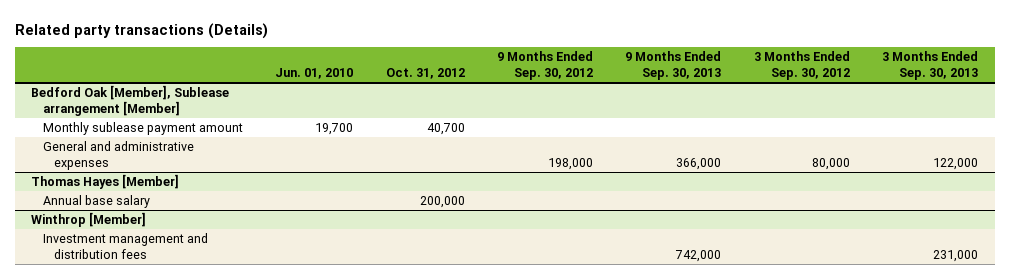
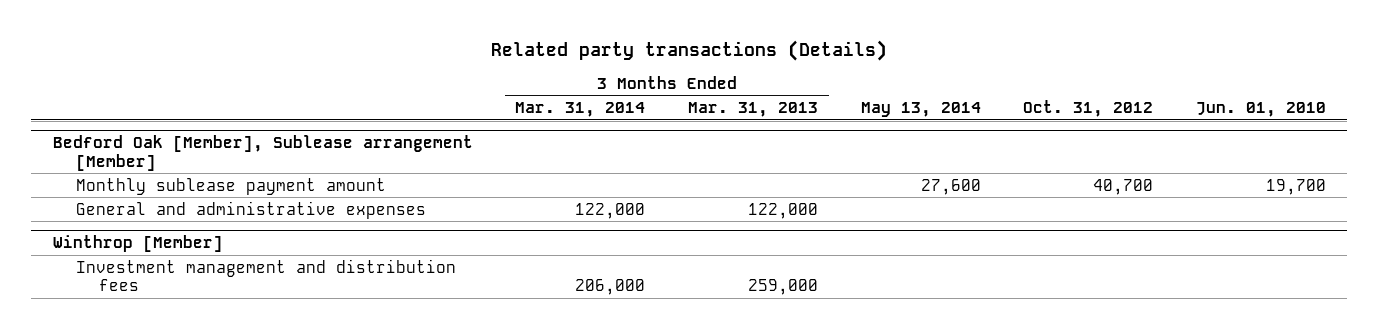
- | Jun. 01, 2010 | Oct. 31, 2012 | 9 Months Ended Sep. 30, 2012 | 9 Months Ended Sep. 30, 2013 | 3 Months Ended Sep. 30, 2012 | 3 Months Ended Sep. 30, 2013
+ | 3 Months Ended Mar. 31, 2014 | 3 Months Ended Mar. 31, 2013 | May 13, 2014 | Oct. 31, 2012 | Jun. 01, 2010
- Thomas Hayes [Member]
- Annual base salary | | 200,000 | | | |

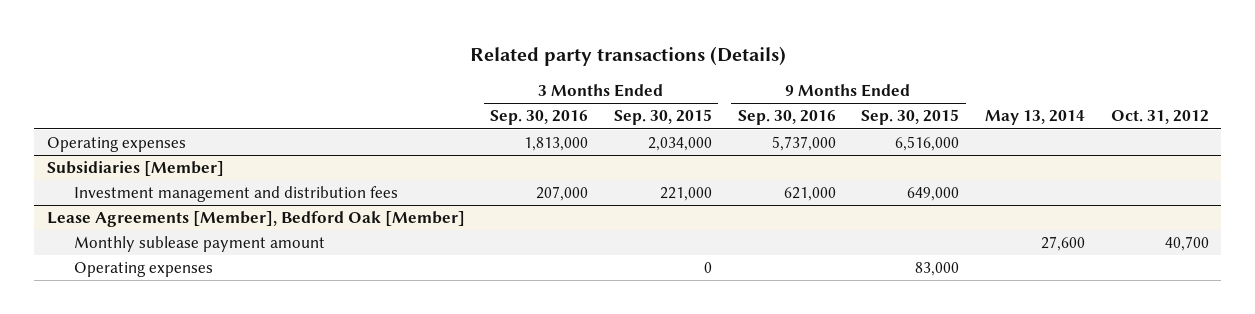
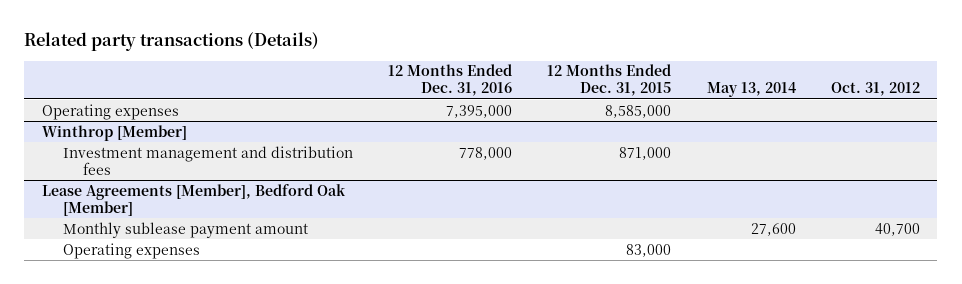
- | 3 Months Ended Sep. 30, 2016 | 3 Months Ended Sep. 30, 2015 | 9 Months Ended Sep. 30, 2016 | 9 Months Ended Sep. 30, 2015 | May 13, 2014 | Oct. 31, 2012
+ | 12 Months Ended Dec. 31, 2016 | 12 Months Ended Dec. 31, 2015 | May 13, 2014 | Oct. 31, 2012
- Subsidiaries [Member]
+ Winthrop [Member]

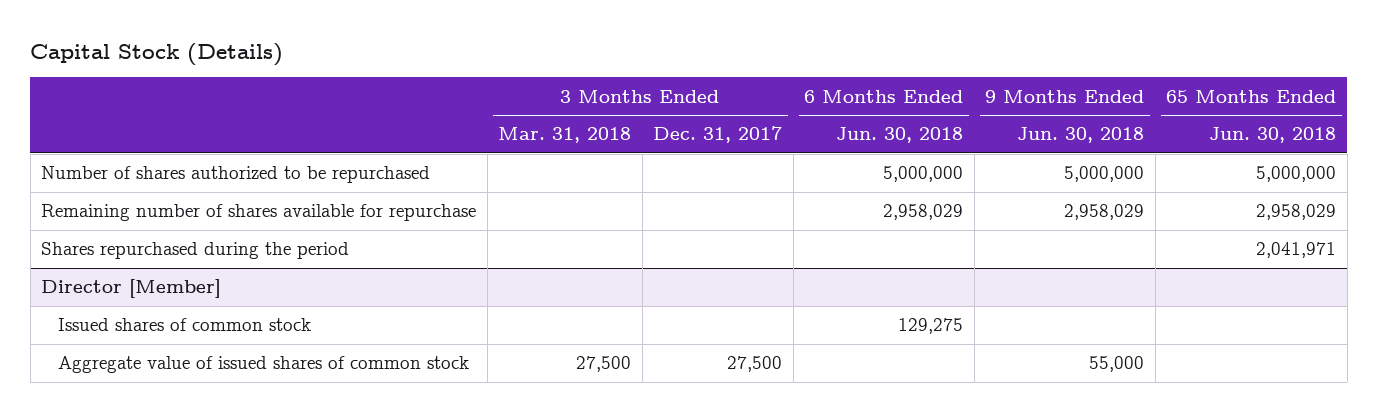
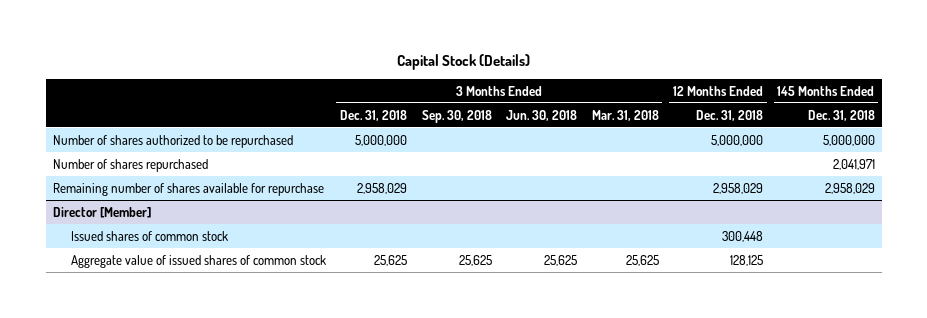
- | 3 Months Ended Mar. 31, 2018 | 3 Months Ended Dec. 31, 2017 | 6 Months Ended Jun. 30, 2018 | 9 Months Ended Jun. 30, 2018 | 65 Months Ended Jun. 30, 2018
+ | 3 Months Ended Dec. 31, 2018 | 3 Months Ended Sep. 30, 2018 | 3 Months Ended Jun. 30, 2018 | 3 Months Ended Mar. 31, 2018 | 12 Months Ended Dec. 31, 2018 | 145 Months Ended Dec. 31, 2018
+ Number of shares repurchased | | | | | | 2,041,971
- Shares repurchased during the period | | | | | 2,041,971
@ Director [Member]
- Aggregate value of issued shares of common stock | 27,500 | 27,500 | | 55,000 |
+ Aggregate value of issued shares of common stock | 25,625 | 25,625 | 25,625 | 25,625 | 128,125 |

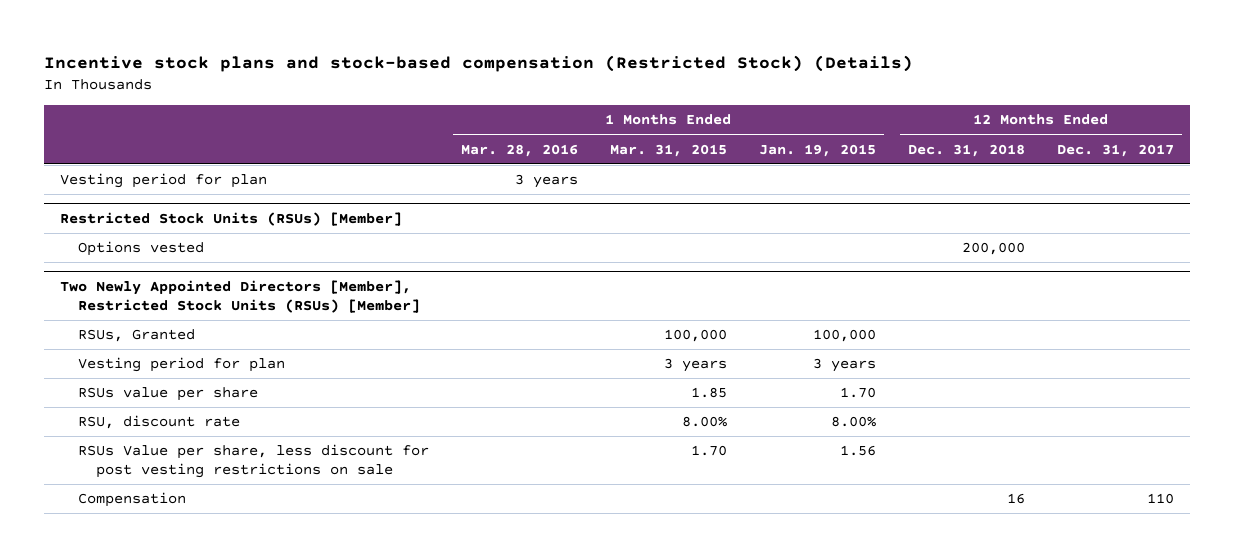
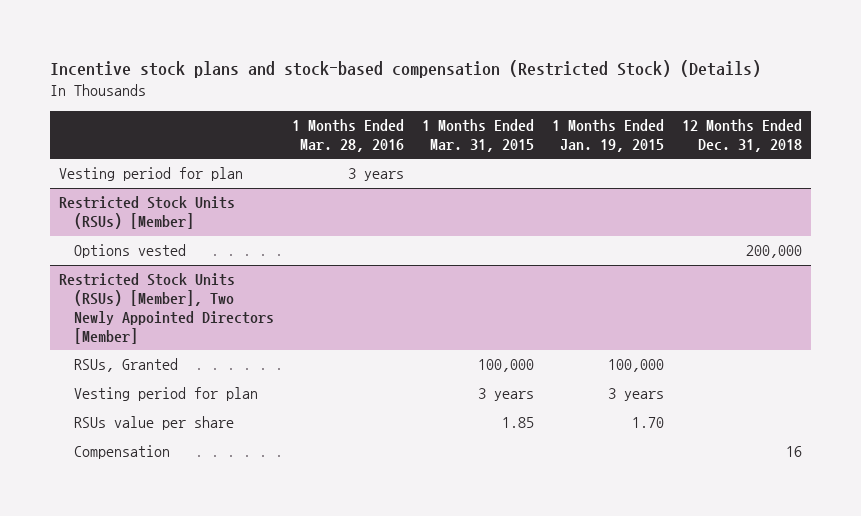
- | 1 Months Ended Mar. 28, 2016 | 1 Months Ended Mar. 31, 2015 | 1 Months Ended Jan. 19, 2015 | 12 Months Ended Dec. 31, 2018 | 12 Months Ended Dec. 31, 2017
+ | 1 Months Ended Mar. 28, 2016 | 1 Months Ended Mar. 31, 2015 | 1 Months Ended Jan. 19, 2015 | 12 Months Ended Dec. 31, 2018
- Two Newly Appointed Directors [Member], Restricted Stock Units (RSUs) [Member]
+ Restricted Stock Units (RSUs) [Member], Two Newly Appointed Directors [Member]
- RSU, discount rate | | 8.00% | 8.00% | |
- RSUs Value per share, less discount for post vesting restrictions on sale | | 1.70 | 1.56 | |

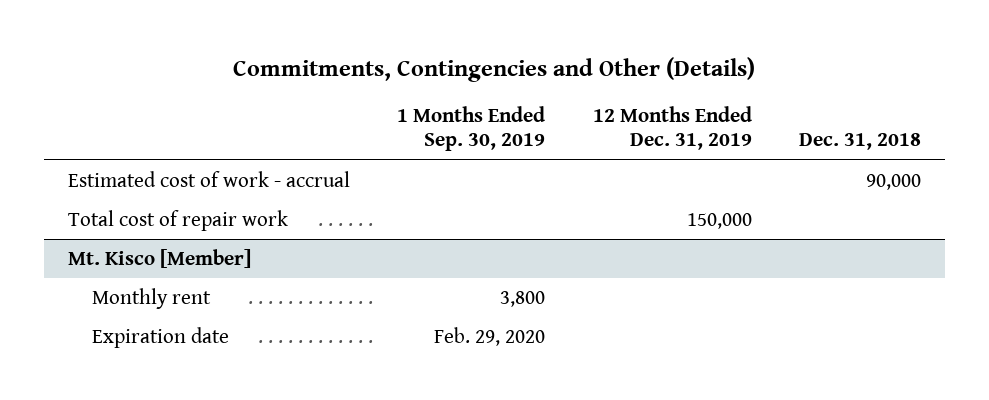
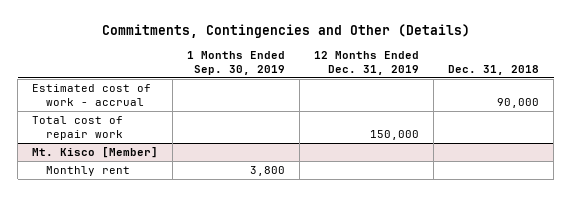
@ Mt. Kisco [Member]
- Expiration date | Feb. 29, 2020 | |

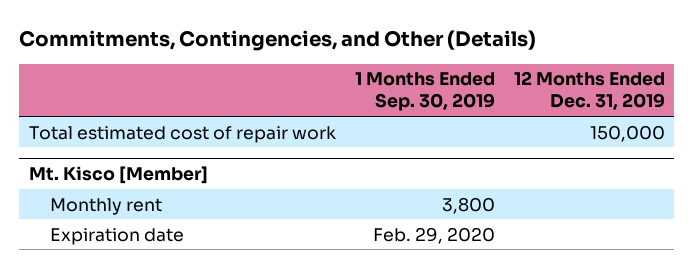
- Commitments, Contingencies and Other (Details)
+ Commitments, Contingencies, and Other (Details)
- | 1 Months Ended Sep. 30, 2019 | 12 Months Ended Dec. 31, 2019 | Dec. 31, 2018
+ | 1 Months Ended Sep. 30, 2019 | 12 Months Ended Dec. 31, 2019
- Estimated cost of work - accrual | | | 90,000
- Total cost of repair work | | 150,000 |
+ Total estimated cost of repair work | | 150,000
@ Mt. Kisco [Member]
+ Expiration date | Feb. 29, 2020 |

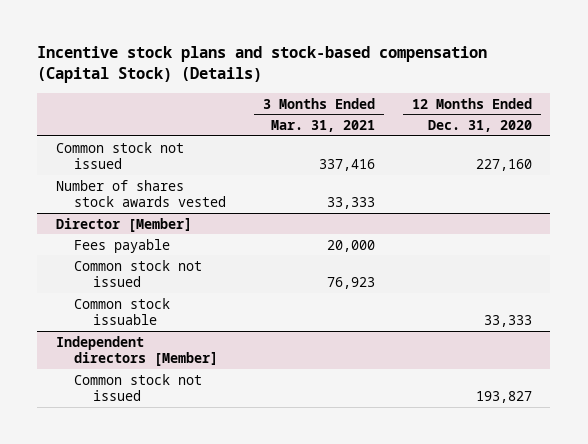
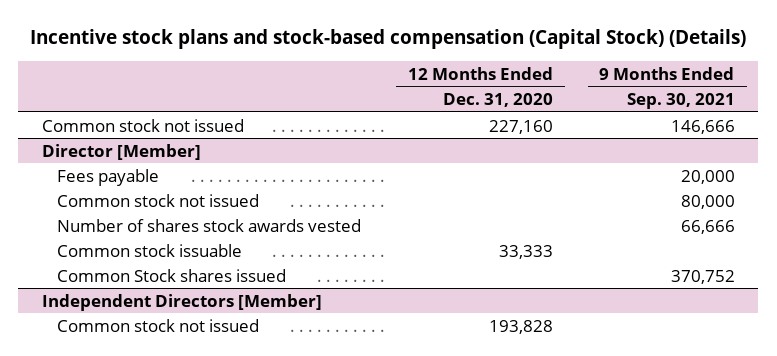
- | 3 Months Ended Mar. 31, 2021 | 12 Months Ended Dec. 31, 2020
+ | 12 Months Ended Dec. 31, 2020 | 9 Months Ended Sep. 30, 2021
- Number of shares stock awards vested | 33,333 |
@ Director [Member]
+ Number of shares stock awards vested | | 66,666
- Independent directors [Member]
- Common stock not issued | | 193,827
@ Director [Member]
+ Common Stock shares issued | | 370,752
+ Independent Directors [Member]
+ Common stock not issued | 193,828 |

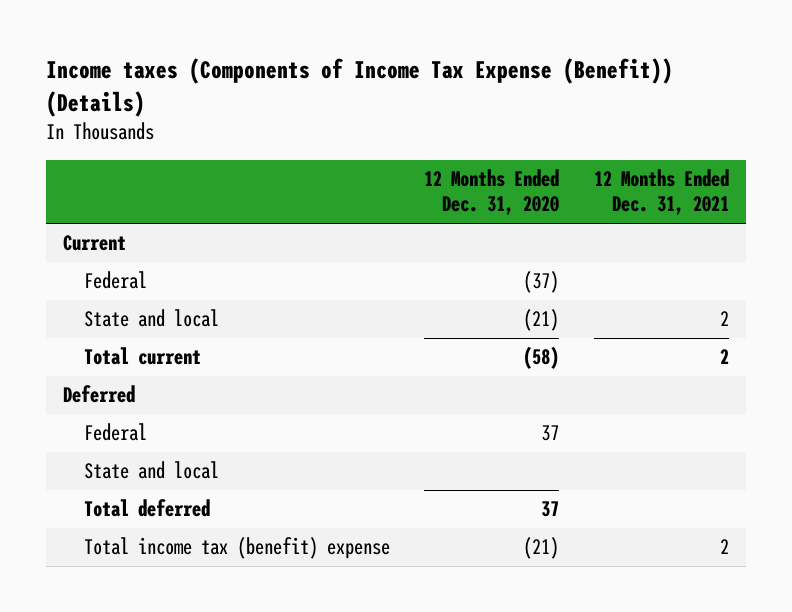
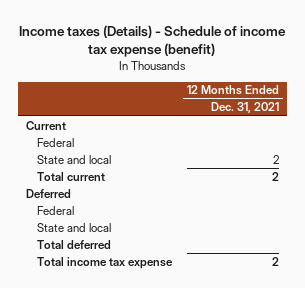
- Income taxes (Components of Income Tax Expense (Benefit)) (Details)
+ Income taxes (Details) - Schedule of income tax expense (benefit)
- | 12 Months Ended Dec. 31, 2020 | 12 Months Ended Dec. 31, 2021
+ | 12 Months Ended Dec. 31, 2021
- Total income tax (benefit) expense | (21) | 2
+ Total income tax expense | 2

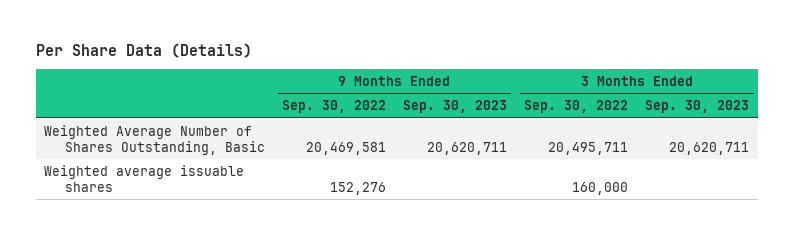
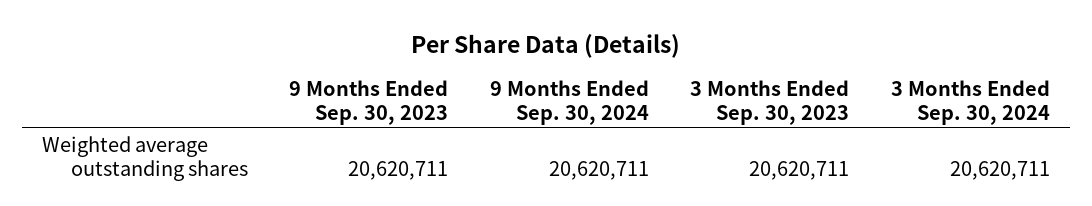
- | 9 Months Ended Sep. 30, 2022 | 9 Months Ended Sep. 30, 2023 | 3 Months Ended Sep. 30, 2022 | 3 Months Ended Sep. 30, 2023
+ | 9 Months Ended Sep. 30, 2023 | 9 Months Ended Sep. 30, 2024 | 3 Months Ended Sep. 30, 2023 | 3 Months Ended Sep. 30, 2024
- Weighted Average Number of Shares Outstanding, Basic | 20,469,581 | 20,620,711 | 20,495,711 | 20,620,711
- Weighted average issuable shares | 152,276 | | 160,000 |
+ Weighted average outstanding shares | 20,620,711 | 20,620,711 | 20,620,711 | 20,620,711

